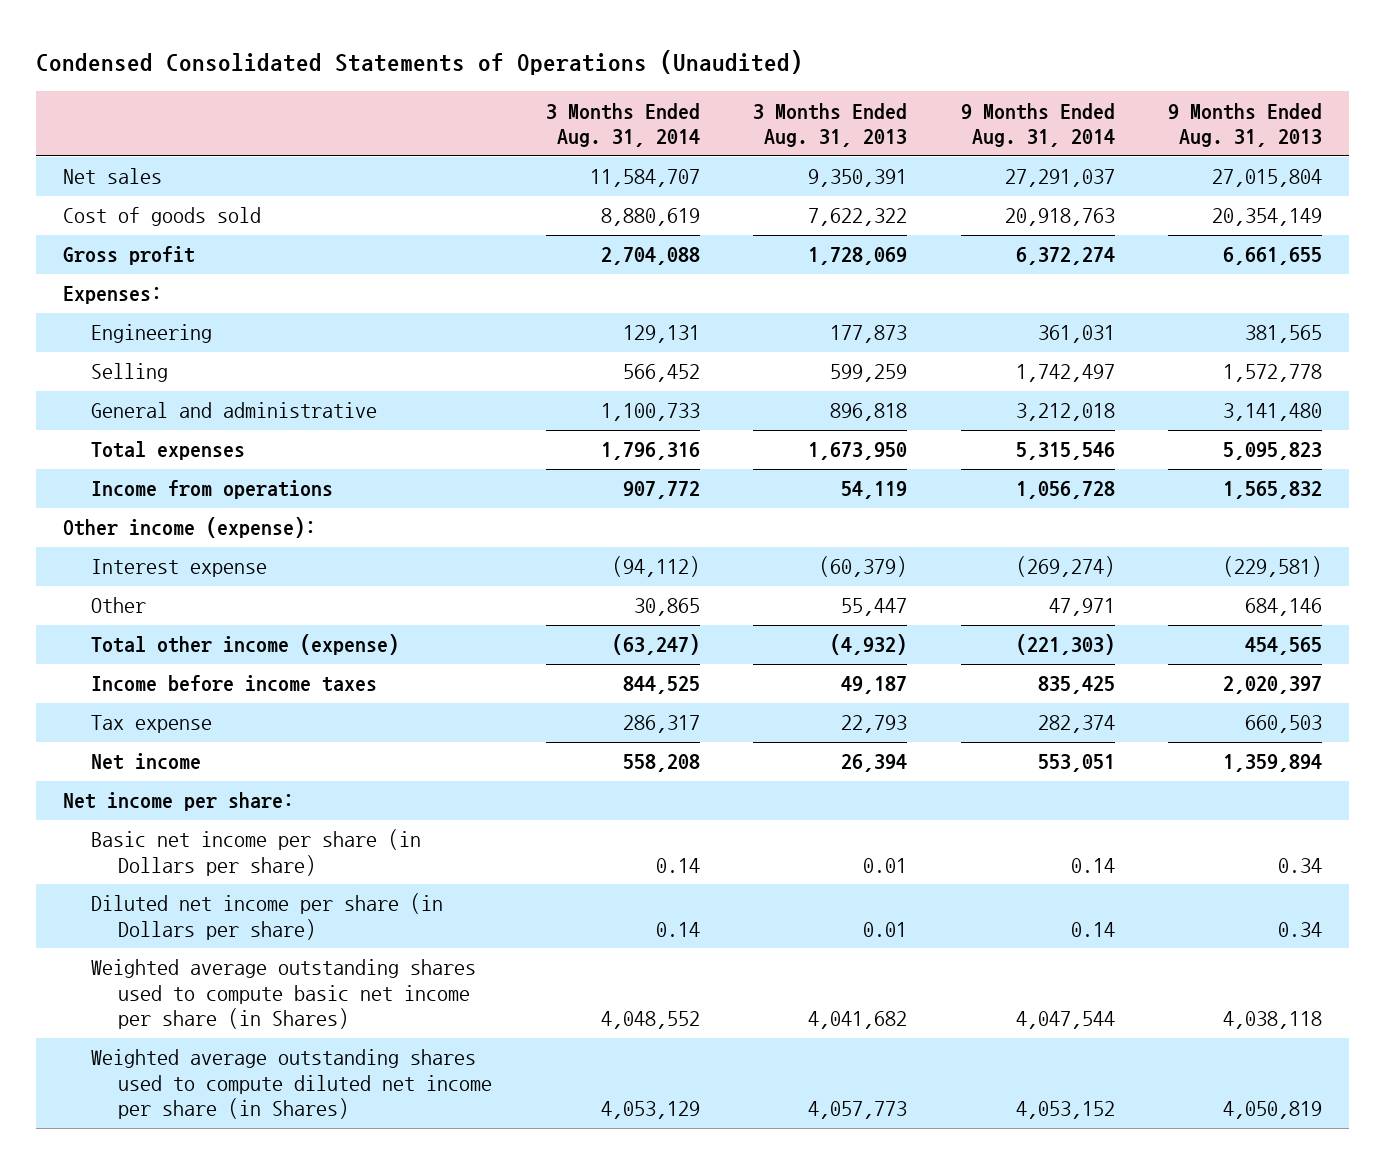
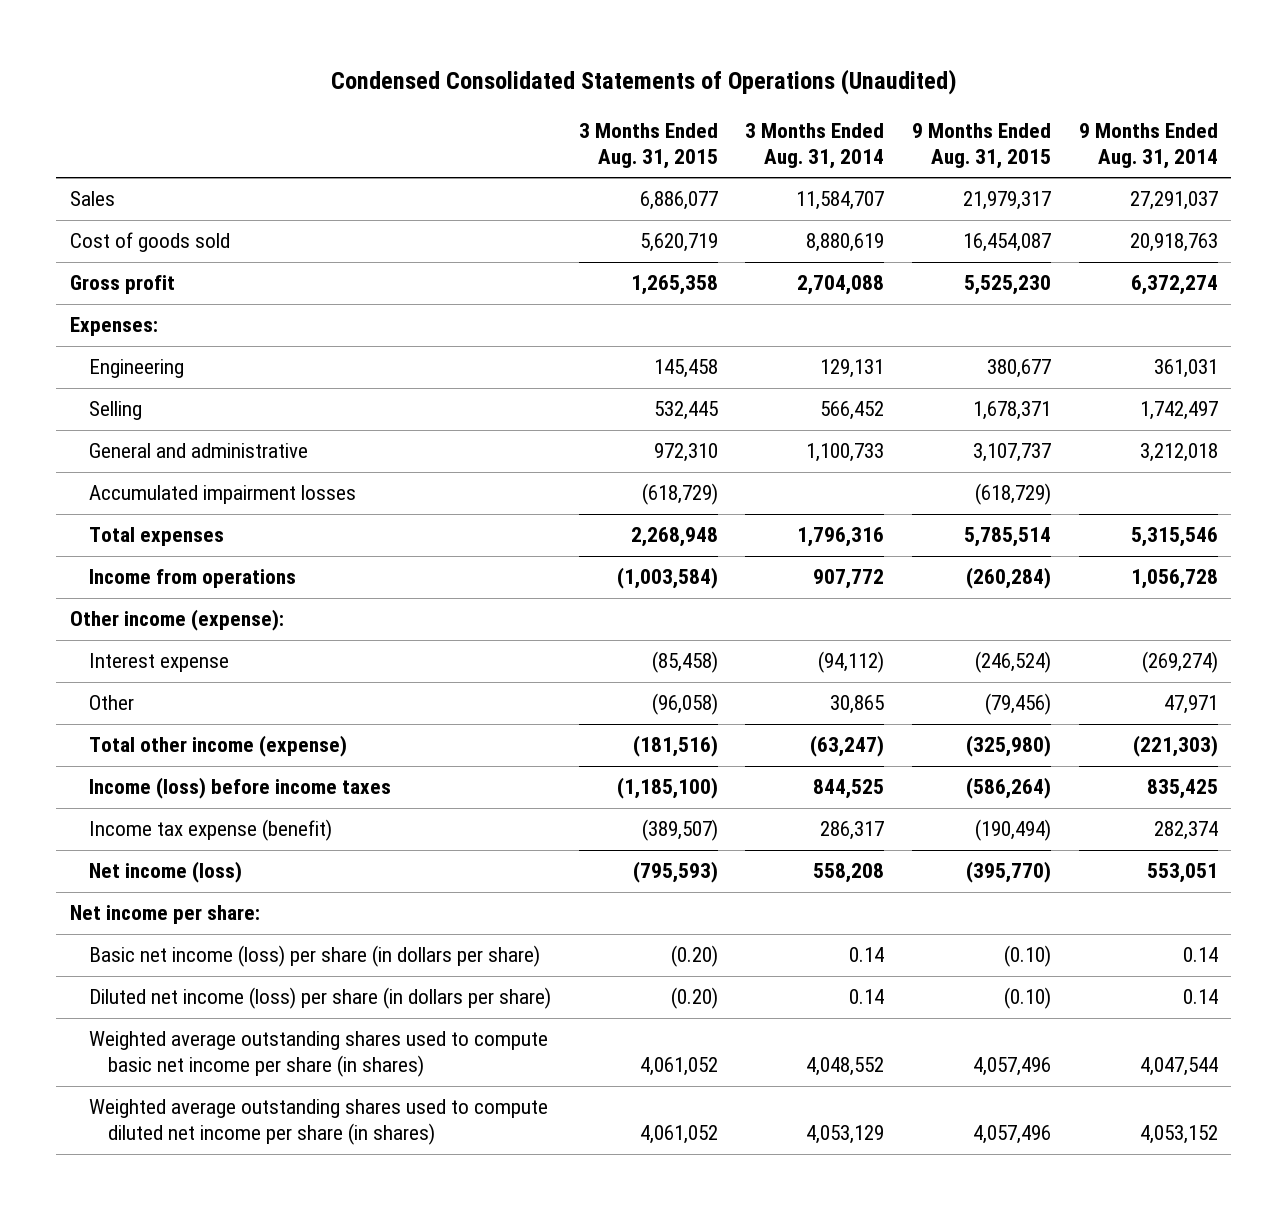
- | 3 Months Ended Aug. 31, 2014 | 3 Months Ended Aug. 31, 2013 | 9 Months Ended Aug. 31, 2014 | 9 Months Ended Aug. 31, 2013
+ | 3 Months Ended Aug. 31, 2015 | 3 Months Ended Aug. 31, 2014 | 9 Months Ended Aug. 31, 2015 | 9 Months Ended Aug. 31, 2014
- Net sales | 11,584,707 | 9,350,391 | 27,291,037 | 27,015,804
+ Sales | 6,886,077 | 11,584,707 | 21,979,317 | 27,291,037
+ Accumulated impairment losses | (618,729) | | (618,729) |
- Income before income taxes | 844,525 | 49,187 | 835,425 | 2,020,397
- Tax expense | 286,317 | 22,793 | 282,374 | 660,503
- Net income | 558,208 | 26,394 | 553,051 | 1,359,894
+ Income (loss) before income taxes | (1,185,100) | 844,525 | (586,264) | 835,425
+ Income tax expense (benefit) | (389,507) | 286,317 | (190,494) | 282,374
+ Net income (loss) | (795,593) | 558,208 | (395,770) | 553,051
- Basic net income per share (in Dollars per share) | 0.14 | 0.01 | 0.14 | 0.34
- Diluted net income per share (in Dollars per share) | 0.14 | 0.01 | 0.14 | 0.34
- Weighted average outstanding shares used to compute basic net income per share (in Shares) | 4,048,552 | 4,041,682 | 4,047,544 | 4,038,118
- Weighted average outstanding shares used to compute diluted net income per share (in Shares) | 4,053,129 | 4,057,773 | 4,053,152 | 4,050,819
+ Basic net income (loss) per share (in dollars per share) | (0.20) | 0.14 | (0.10) | 0.14
+ Diluted net income (loss) per share (in dollars per share) | (0.20) | 0.14 | (0.10) | 0.14
+ Weighted average outstanding shares used to compute basic net income per share (in shares) | 4,061,052 | 4,048,552 | 4,057,496 | 4,047,544
+ Weighted average outstanding shares used to compute diluted net income per share (in shares) | 4,061,052 | 4,053,129 | 4,057,496 | 4,053,152

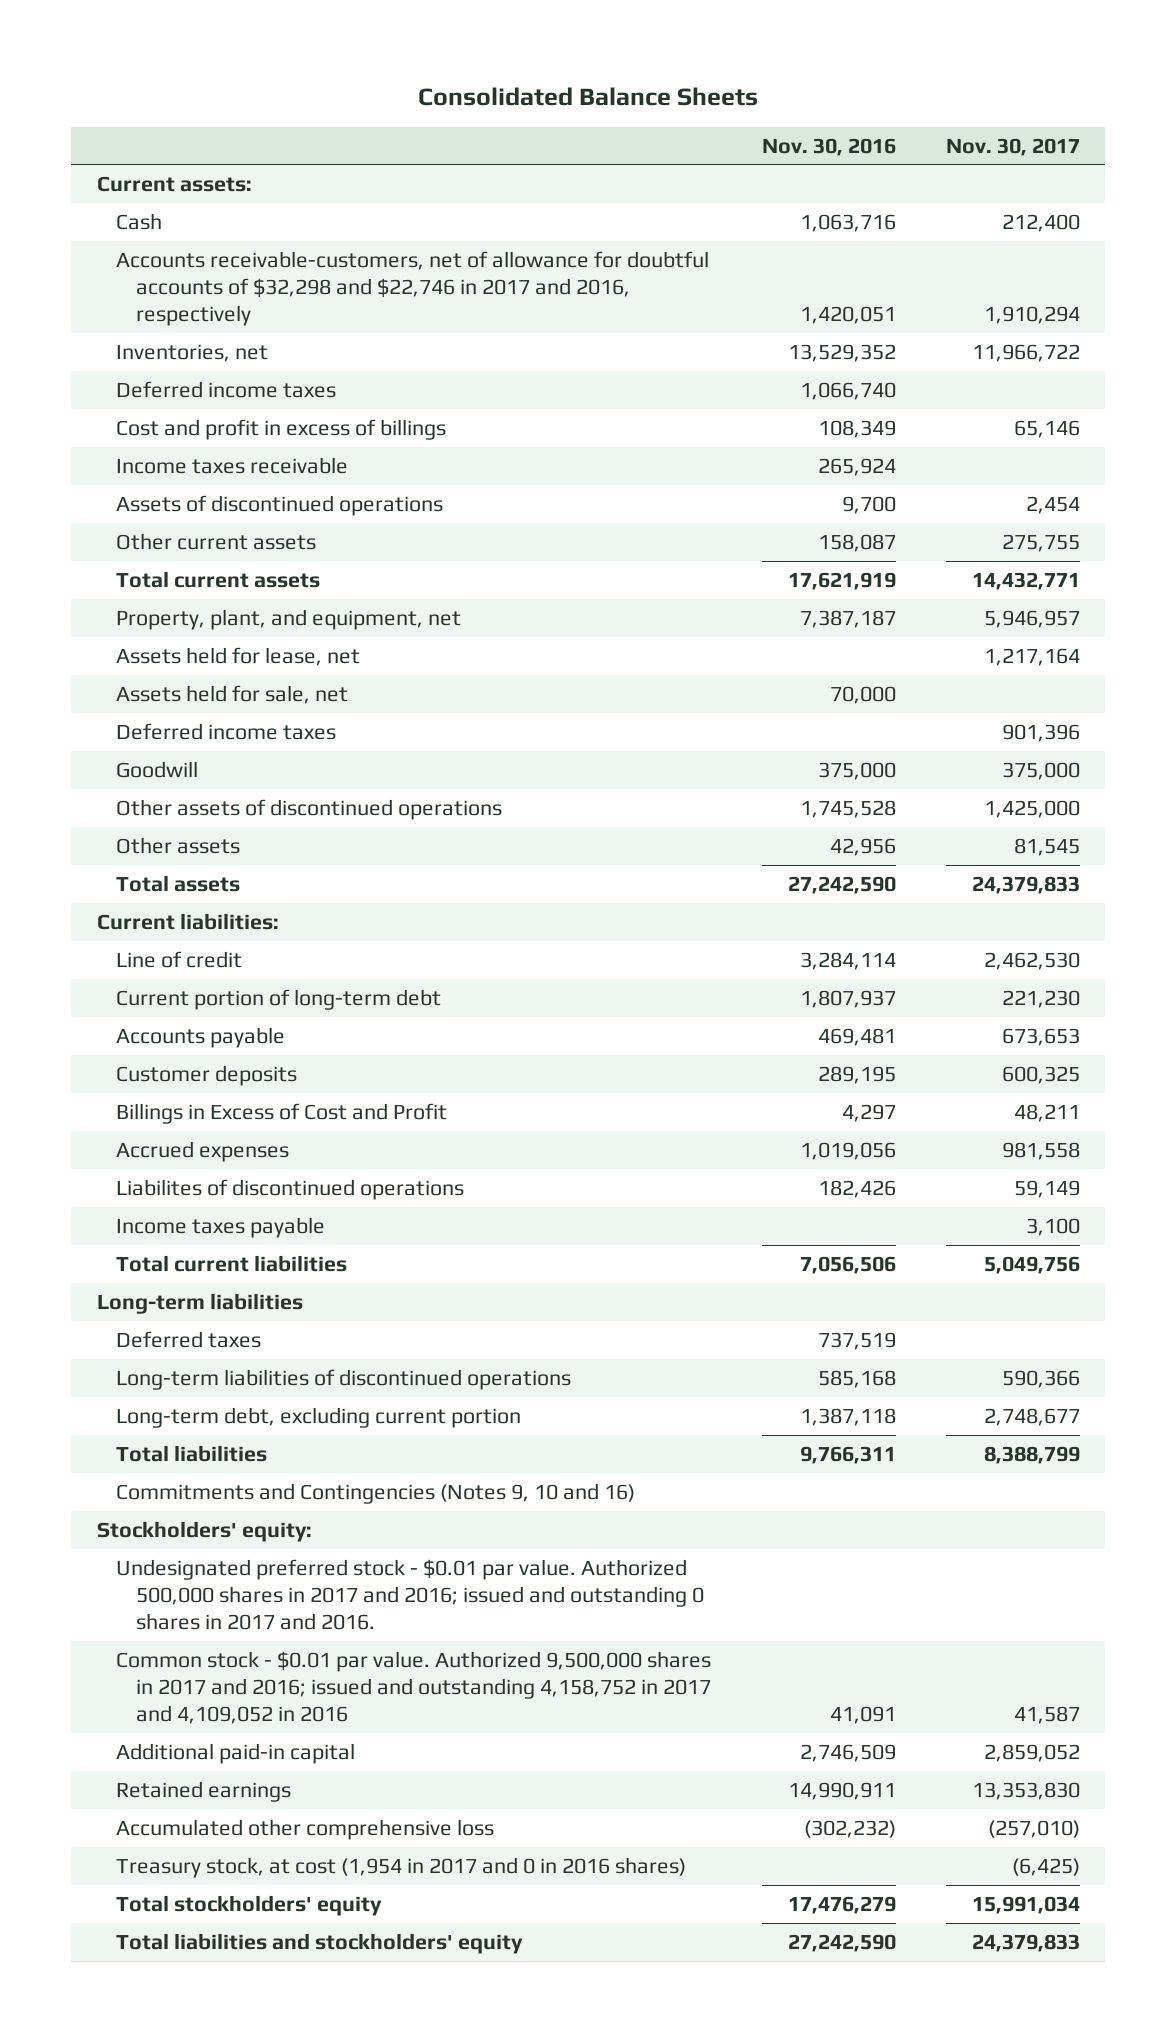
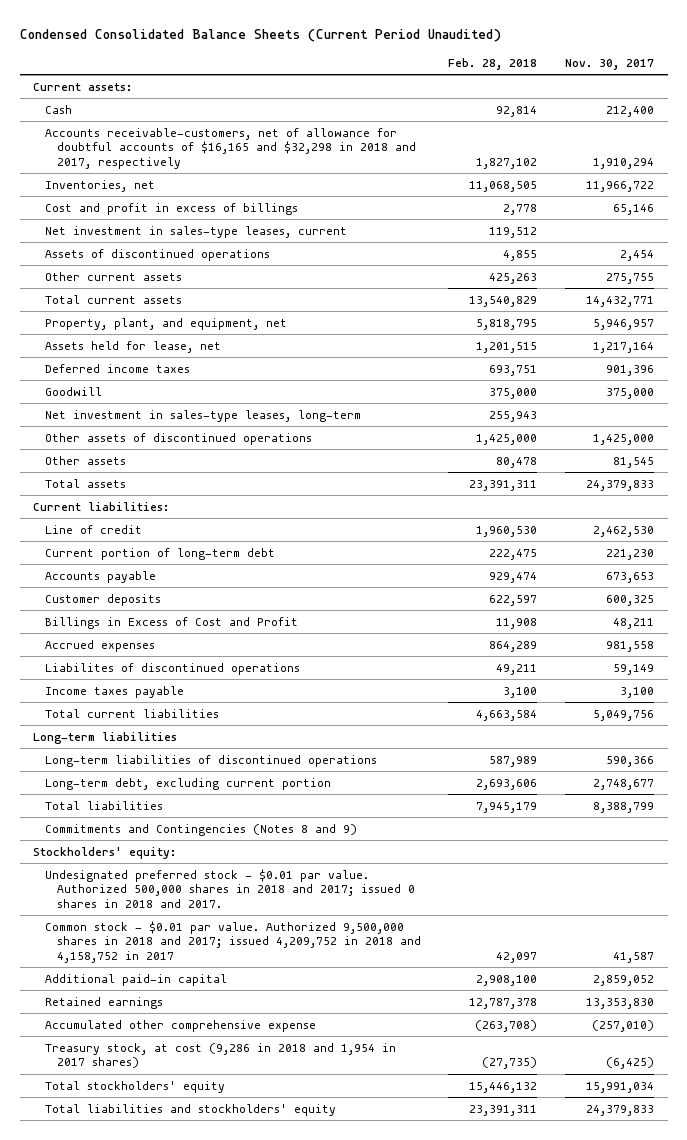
- Consolidated Balance Sheets
+ Condensed Consolidated Balance Sheets (Current Period Unaudited)
- | Nov. 30, 2016 | Nov. 30, 2017
+ | Feb. 28, 2018 | Nov. 30, 2017
- Accounts receivable-customers, net of allowance for doubtful accounts of $32,298 and $22,746 in 2017 and 2016, respectively | 1,420,051 | 1,910,294
+ Accounts receivable-customers, net of allowance for doubtful accounts of $16,165 and $32,298 in 2018 and 2017, respectively | 1,827,102 | 1,910,294
- Deferred income taxes | 1,066,740 |
- Income taxes receivable | 265,924 |
+ Net investment in sales-type leases, current | 119,512 |
- Assets held for sale, net | 70,000 |
+ Net investment in sales-type leases, long-term | 255,943 |
- Deferred taxes | 737,519 |
- Commitments and Contingencies (Notes 9, 10 and 16)
+ Commitments and Contingencies (Notes 8 and 9)
- Undesignated preferred stock - $0.01 par value. Authorized 500,000 shares in 2017 and 2016; issued and outstanding 0 shares in 2017 and 2016.
- Common stock - $0.01 par value. Authorized 9,500,000 shares in 2017 and 2016; issued and outstanding 4,158,752 in 2017 and 4,109,052 in 2016 | 41,091 | 41,587
+ Undesignated preferred stock - $0.01 par value. Authorized 500,000 shares in 2018 and 2017; issued 0 shares in 2018 and 2017.
+ Common stock - $0.01 par value. Authorized 9,500,000 shares in 2018 and 2017; issued 4,209,752 in 2018 and 4,158,752 in 2017 | 42,097 | 41,587
- Accumulated other comprehensive loss | (302,232) | (257,010)
- Treasury stock, at cost (1,954 in 2017 and 0 in 2016 shares) | | (6,425)
+ Accumulated other comprehensive expense | (263,708) | (257,010)
+ Treasury stock, at cost (9,286 in 2018 and 1,954 in 2017 shares) | (27,735) | (6,425)

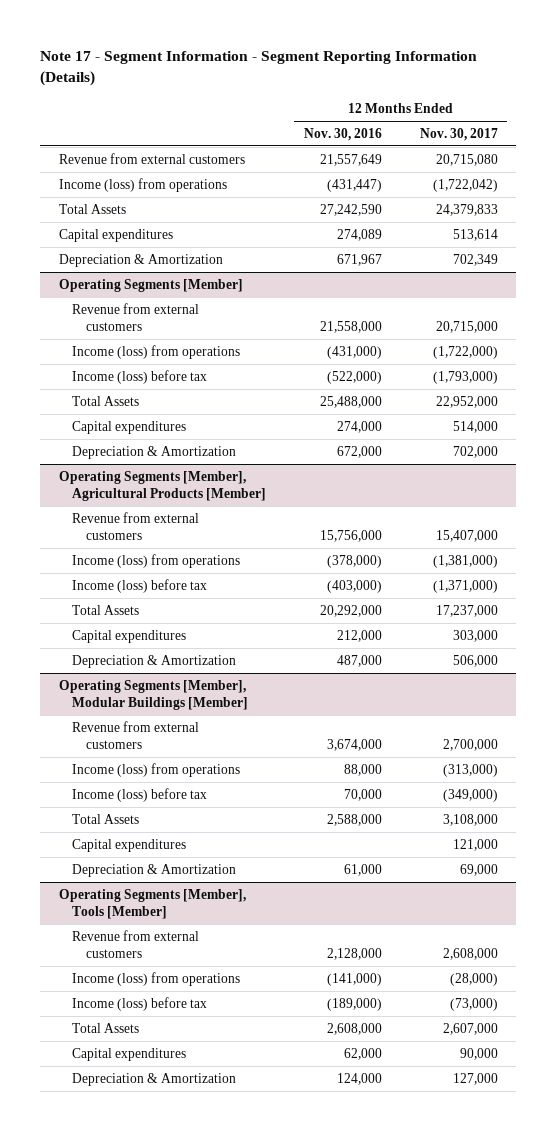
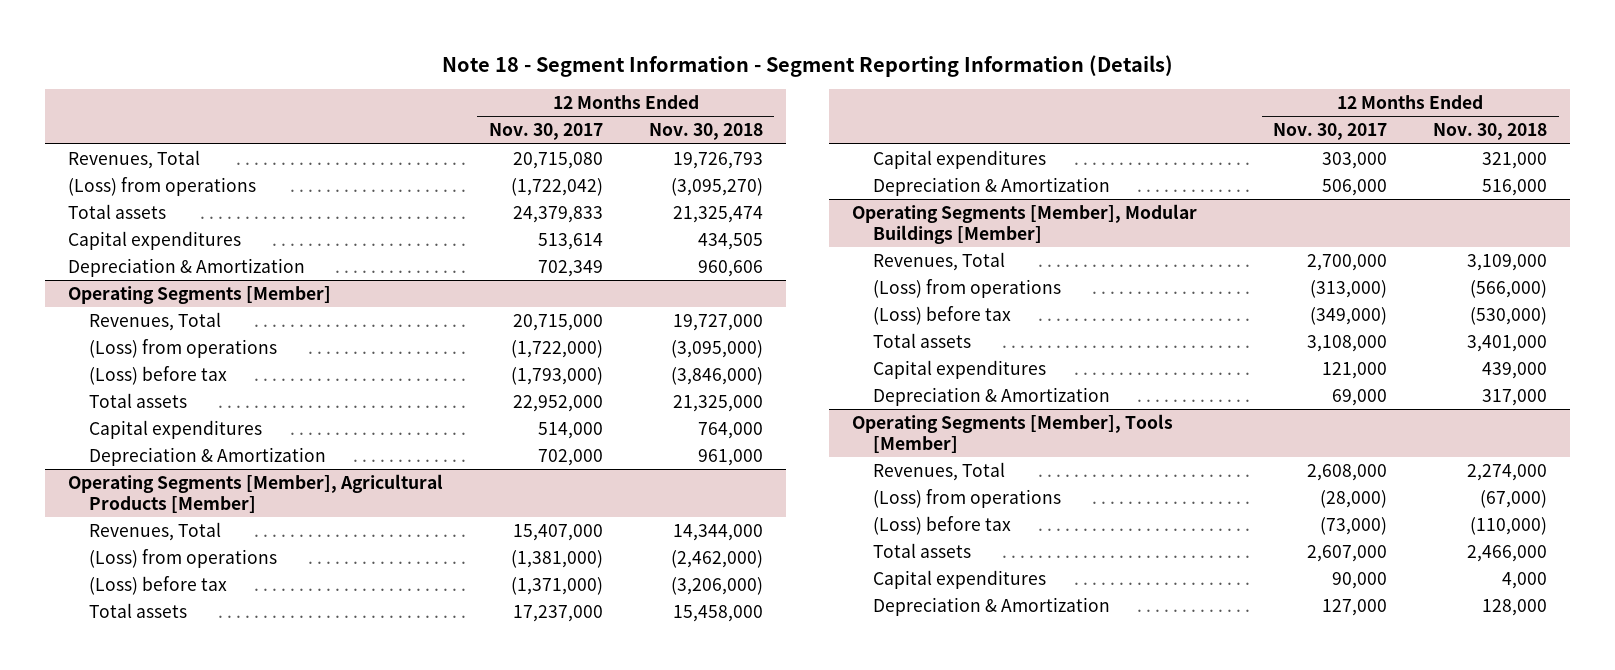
- Note 17 - Segment Information - Segment Reporting Information (Details)
+ Note 18 - Segment Information - Segment Reporting Information (Details)
- | 12 Months Ended Nov. 30, 2016 | 12 Months Ended Nov. 30, 2017
+ | 12 Months Ended Nov. 30, 2017 | 12 Months Ended Nov. 30, 2018
- Revenue from external customers | 21,557,649 | 20,715,080
- Income (loss) from operations | (431,447) | (1,722,042)
- Total Assets | 27,242,590 | 24,379,833
+ Revenues, Total | 20,715,080 | 19,726,793
+ (Loss) from operations | (1,722,042) | (3,095,270)
+ Total assets | 24,379,833 | 21,325,474
@ Operating Segments [Member]
- Revenue from external customers | 21,558,000 | 20,715,000
- Income (loss) from operations | (431,000) | (1,722,000)
- Income (loss) before tax | (522,000) | (1,793,000)
- Total Assets | 25,488,000 | 22,952,000
+ Revenues, Total | 20,715,000 | 19,727,000
+ (Loss) from operations | (1,722,000) | (3,095,000)
+ (Loss) before tax | (1,793,000) | (3,846,000)
+ Total assets | 22,952,000 | 21,325,000
@ Operating Segments [Member], Agricultural Products [Member]
- Revenue from external customers | 15,756,000 | 15,407,000
- Income (loss) from operations | (378,000) | (1,381,000)
- Income (loss) before tax | (403,000) | (1,371,000)
- Total Assets | 20,292,000 | 17,237,000
+ Revenues, Total | 15,407,000 | 14,344,000
+ (Loss) from operations | (1,381,000) | (2,462,000)
+ (Loss) before tax | (1,371,000) | (3,206,000)
+ Total assets | 17,237,000 | 15,458,000
@ Operating Segments [Member], Modular Buildings [Member]
- Revenue from external customers | 3,674,000 | 2,700,000
- Income (loss) from operations | 88,000 | (313,000)
- Income (loss) before tax | 70,000 | (349,000)
- Total Assets | 2,588,000 | 3,108,000
+ Revenues, Total | 2,700,000 | 3,109,000
+ (Loss) from operations | (313,000) | (566,000)
+ (Loss) before tax | (349,000) | (530,000)
+ Total assets | 3,108,000 | 3,401,000
@ Operating Segments [Member], Tools [Member]
- Revenue from external customers | 2,128,000 | 2,608,000
- Income (loss) from operations | (141,000) | (28,000)
- Income (loss) before tax | (189,000) | (73,000)
- Total Assets | 2,608,000 | 2,607,000
+ Revenues, Total | 2,608,000 | 2,274,000
+ (Loss) from operations | (28,000) | (67,000)
+ (Loss) before tax | (73,000) | (110,000)
+ Total assets | 2,607,000 | 2,466,000

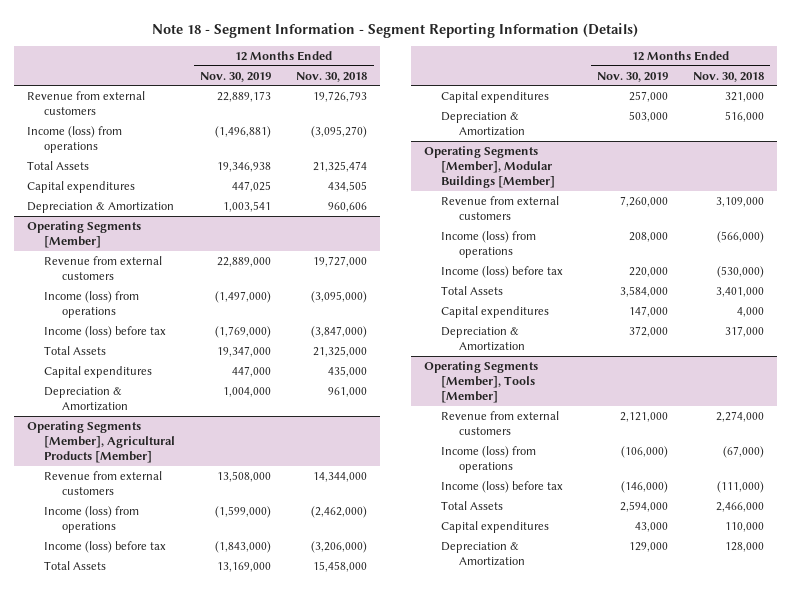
- | 12 Months Ended Nov. 30, 2017 | 12 Months Ended Nov. 30, 2018
+ | 12 Months Ended Nov. 30, 2019 | 12 Months Ended Nov. 30, 2018
- Revenues, Total | 20,715,080 | 19,726,793
- (Loss) from operations | (1,722,042) | (3,095,270)
- Total assets | 24,379,833 | 21,325,474
+ Revenue from external customers | 22,889,173 | 19,726,793
+ Income (loss) from operations | (1,496,881) | (3,095,270)
+ Total Assets | 19,346,938 | 21,325,474
@ Operating Segments [Member]
- Revenues, Total | 20,715,000 | 19,727,000
- (Loss) from operations | (1,722,000) | (3,095,000)
- (Loss) before tax | (1,793,000) | (3,846,000)
- Total assets | 22,952,000 | 21,325,000
- Capital expenditures | 514,000 | 764,000
+ Revenue from external customers | 22,889,000 | 19,727,000
+ Income (loss) from operations | (1,497,000) | (3,095,000)
+ Income (loss) before tax | (1,769,000) | (3,847,000)
+ Total Assets | 19,347,000 | 21,325,000
+ Capital expenditures | 447,000 | 435,000
@ Operating Segments [Member], Agricultural Products [Member]
- Revenues, Total | 15,407,000 | 14,344,000
- (Loss) from operations | (1,381,000) | (2,462,000)
- (Loss) before tax | (1,371,000) | (3,206,000)
- Total assets | 17,237,000 | 15,458,000
+ Revenue from external customers | 13,508,000 | 14,344,000
+ Income (loss) from operations | (1,599,000) | (2,462,000)
+ Income (loss) before tax | (1,843,000) | (3,206,000)
+ Total Assets | 13,169,000 | 15,458,000
@ Operating Segments [Member], Modular Buildings [Member]
- Revenues, Total | 2,700,000 | 3,109,000
- (Loss) from operations | (313,000) | (566,000)
- (Loss) before tax | (349,000) | (530,000)
- Total assets | 3,108,000 | 3,401,000
- Capital expenditures | 121,000 | 439,000
+ Revenue from external customers | 7,260,000 | 3,109,000
+ Income (loss) from operations | 208,000 | (566,000)
+ Income (loss) before tax | 220,000 | (530,000)
+ Total Assets | 3,584,000 | 3,401,000
+ Capital expenditures | 147,000 | 4,000
@ Operating Segments [Member], Tools [Member]
- Revenues, Total | 2,608,000 | 2,274,000
- (Loss) from operations | (28,000) | (67,000)
- (Loss) before tax | (73,000) | (110,000)
- Total assets | 2,607,000 | 2,466,000
- Capital expenditures | 90,000 | 4,000
+ Revenue from external customers | 2,121,000 | 2,274,000
+ Income (loss) from operations | (106,000) | (67,000)
+ Income (loss) before tax | (146,000) | (111,000)
+ Total Assets | 2,594,000 | 2,466,000
+ Capital expenditures | 43,000 | 110,000

